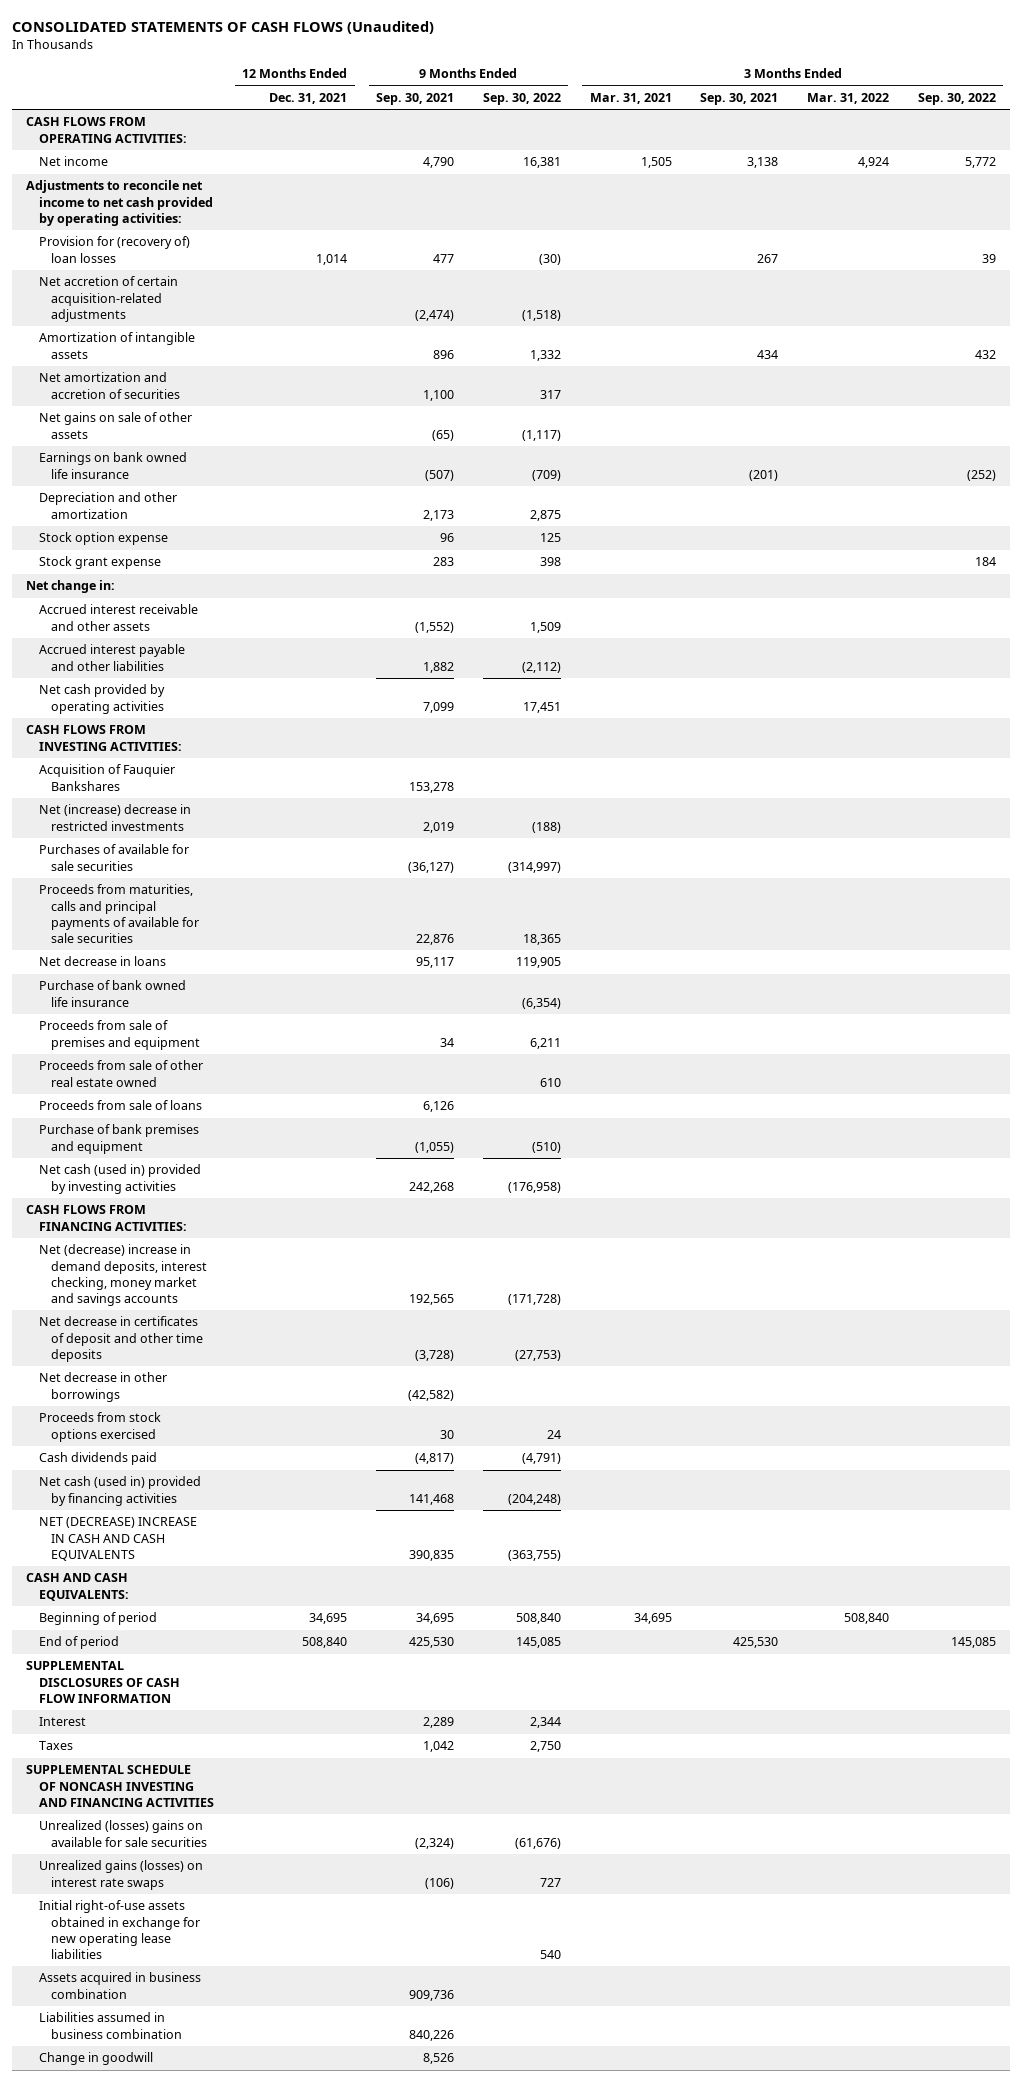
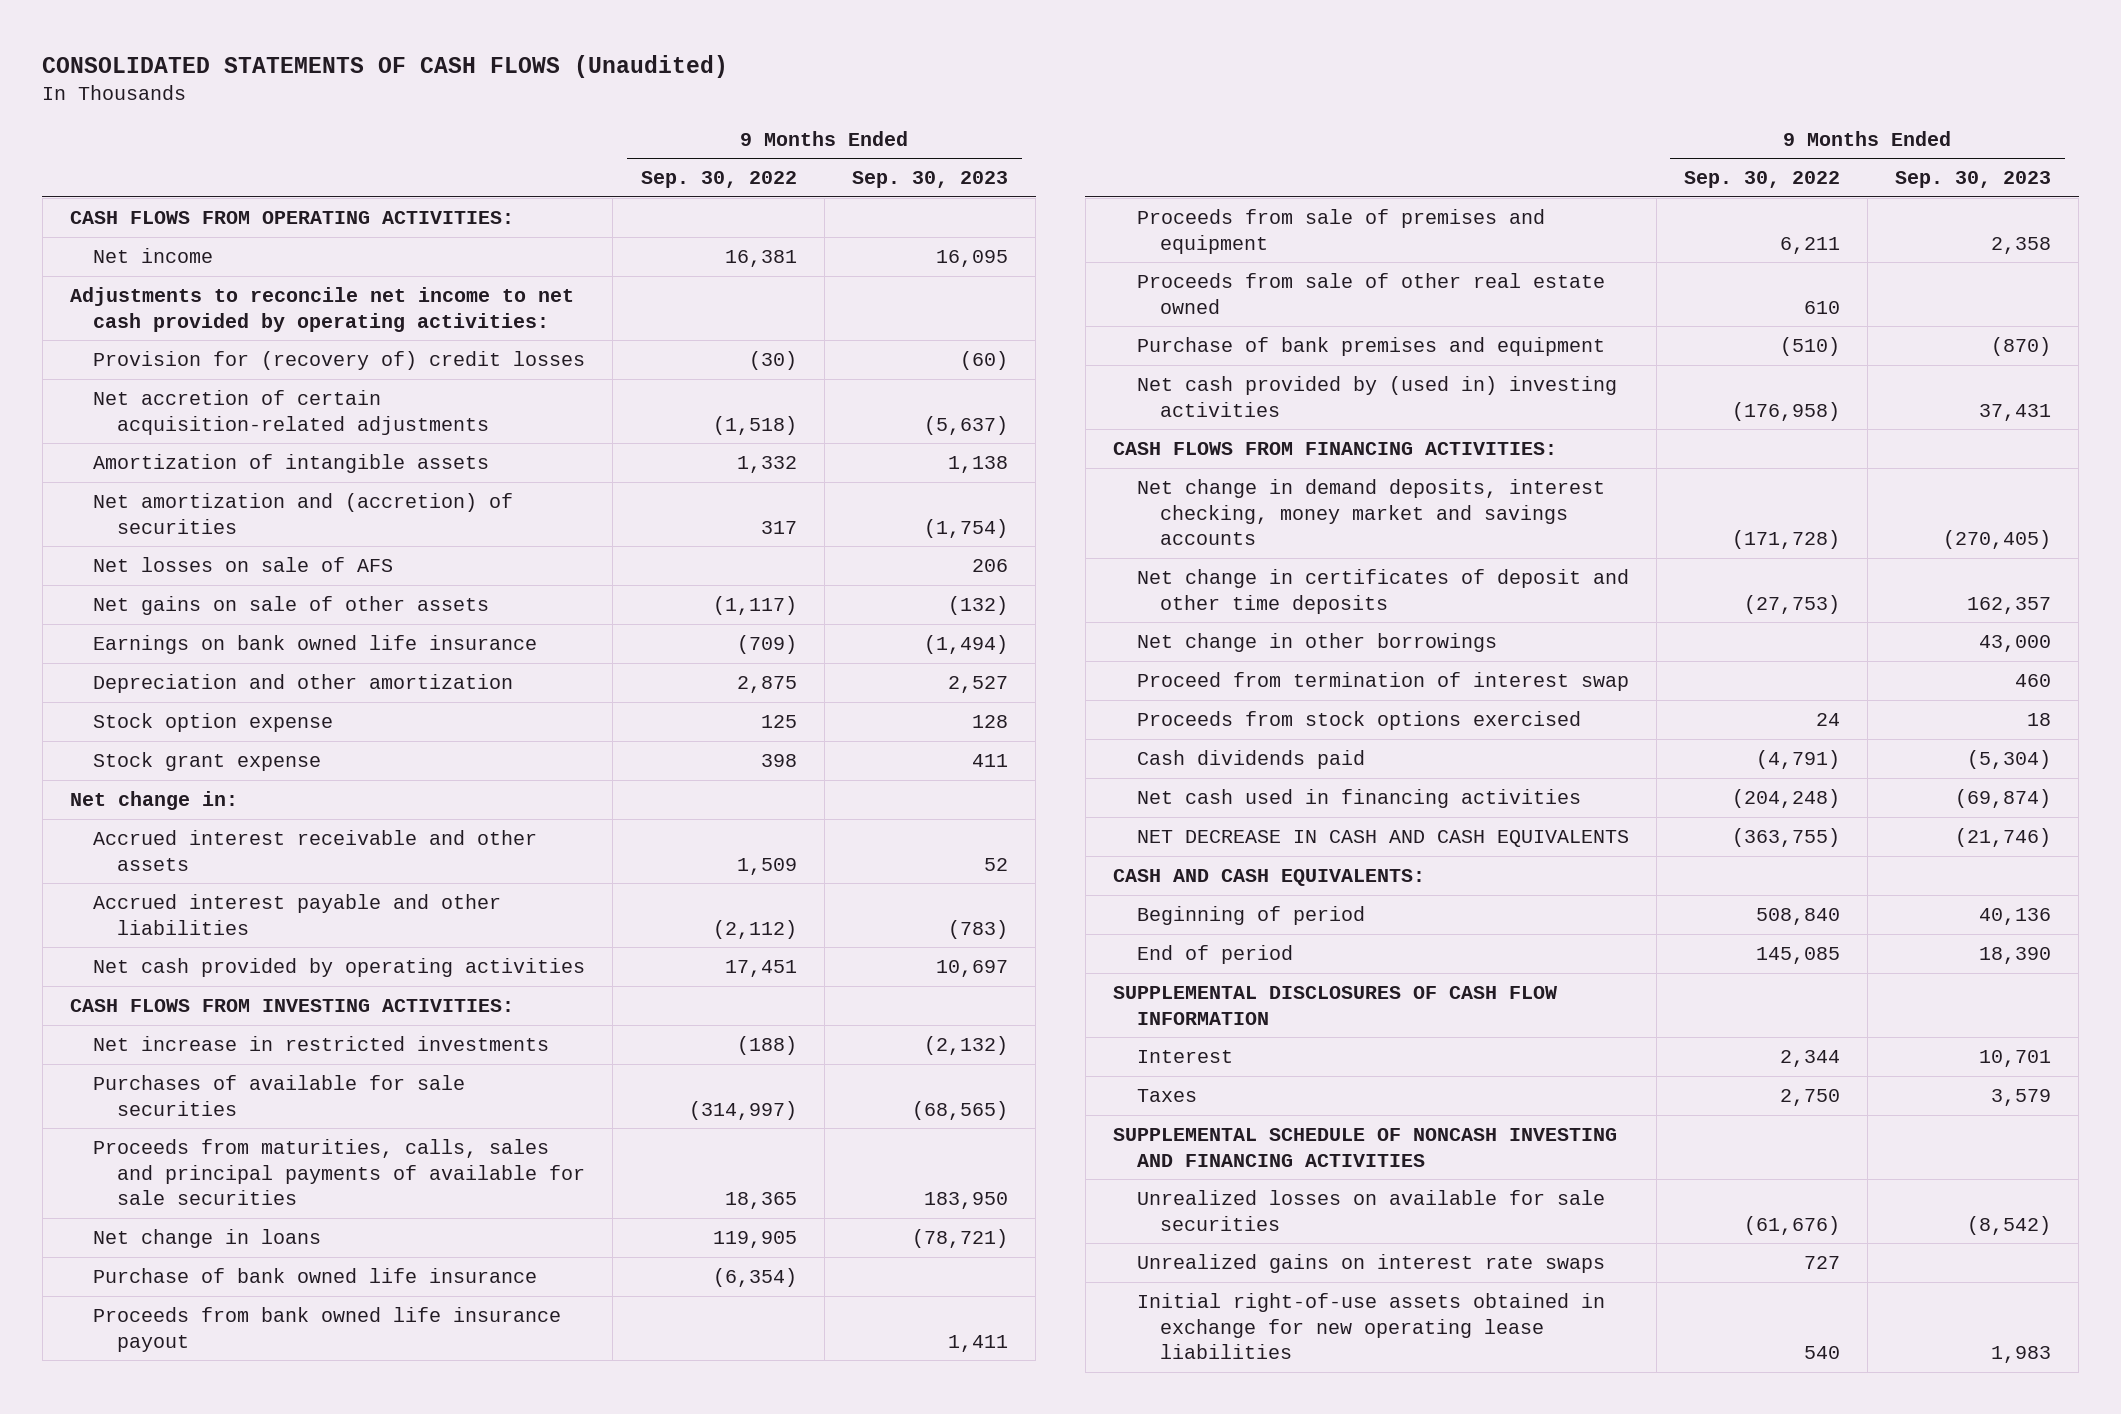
- | 12 Months Ended Dec. 31, 2021 | 9 Months Ended Sep. 30, 2021 | 9 Months Ended Sep. 30, 2022 | 3 Months Ended Mar. 31, 2021 | 3 Months Ended Sep. 30, 2021 | 3 Months Ended Mar. 31, 2022 | 3 Months Ended Sep. 30, 2022
+ | 9 Months Ended Sep. 30, 2022 | 9 Months Ended Sep. 30, 2023
- Provision for (recovery of) loan losses | 1,014 | 477 | (30) | | 267 | | 39
+ Provision for (recovery of) credit losses | (30) | (60)
- Net amortization and accretion of securities | | 1,100 | 317 | | | |
+ Net amortization and (accretion) of securities | 317 | (1,754)
+ Net losses on sale of AFS | | 206
- Acquisition of Fauquier Bankshares | | 153,278 | | | | |
- Net (increase) decrease in restricted investments | | 2,019 | (188) | | | |
+ Net increase in restricted investments | (188) | (2,132)
- Proceeds from maturities, calls and principal payments of available for sale securities | | 22,876 | 18,365 | | | |
- Net decrease in loans | | 95,117 | 119,905 | | | |
+ Proceeds from maturities, calls, sales and principal payments of available for sale securities | 18,365 | 183,950
+ Net change in loans | 119,905 | (78,721)
+ Proceeds from bank owned life insurance payout | | 1,411
- Proceeds from sale of loans | | 6,126 | | | | |
- Net cash (used in) provided by investing activities | | 242,268 | (176,958) | | | |
+ Net cash provided by (used in) investing activities | (176,958) | 37,431
- Net (decrease) increase in demand deposits, interest checking, money market and savings accounts | | 192,565 | (171,728) | | | |
- Net decrease in certificates of deposit and other time deposits | | (3,728) | (27,753) | | | |
- Net decrease in other borrowings | | (42,582) | | | | |
+ Net change in demand deposits, interest checking, money market and savings accounts | (171,728) | (270,405)
+ Net change in certificates of deposit and other time deposits | (27,753) | 162,357
+ Net change in other borrowings | | 43,000
+ Proceed from termination of interest swap | | 460
- Net cash (used in) provided by financing activities | | 141,468 | (204,248) | | | |
- NET (DECREASE) INCREASE IN CASH AND CASH EQUIVALENTS | | 390,835 | (363,755) | | | |
+ Net cash used in financing activities | (204,248) | (69,874)
+ NET DECREASE IN CASH AND CASH EQUIVALENTS | (363,755) | (21,746)
- Unrealized (losses) gains on available for sale securities | | (2,324) | (61,676) | | | |
- Unrealized gains (losses) on interest rate swaps | | (106) | 727 | | | |
+ Unrealized losses on available for sale securities | (61,676) | (8,542)
+ Unrealized gains on interest rate swaps | 727 |
- Assets acquired in business combination | | 909,736 | | | | |
- Liabilities assumed in business combination | | 840,226 | | | | |
- Change in goodwill | | 8,526 | | | | |

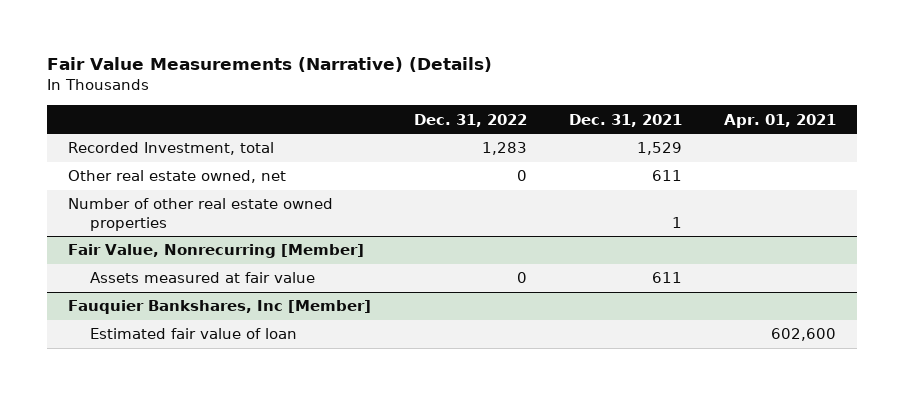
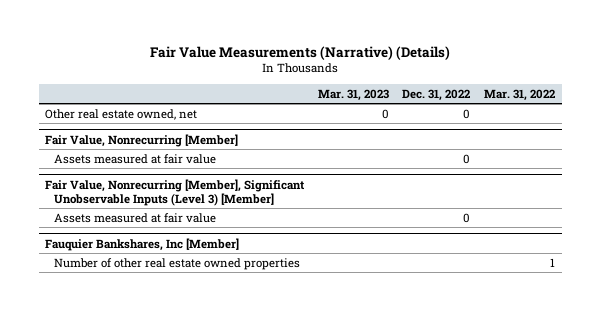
- | Dec. 31, 2022 | Dec. 31, 2021 | Apr. 01, 2021
+ | Mar. 31, 2023 | Dec. 31, 2022 | Mar. 31, 2022
- Recorded Investment, total | 1,283 | 1,529 |
- Number of other real estate owned properties | | 1 |
+ Fair Value, Nonrecurring [Member], Significant Unobservable Inputs (Level 3) [Member]
+ Assets measured at fair value | | 0 |
@ Fauquier Bankshares, Inc [Member]
- Estimated fair value of loan | | | 602,600
+ Number of other real estate owned properties | | | 1

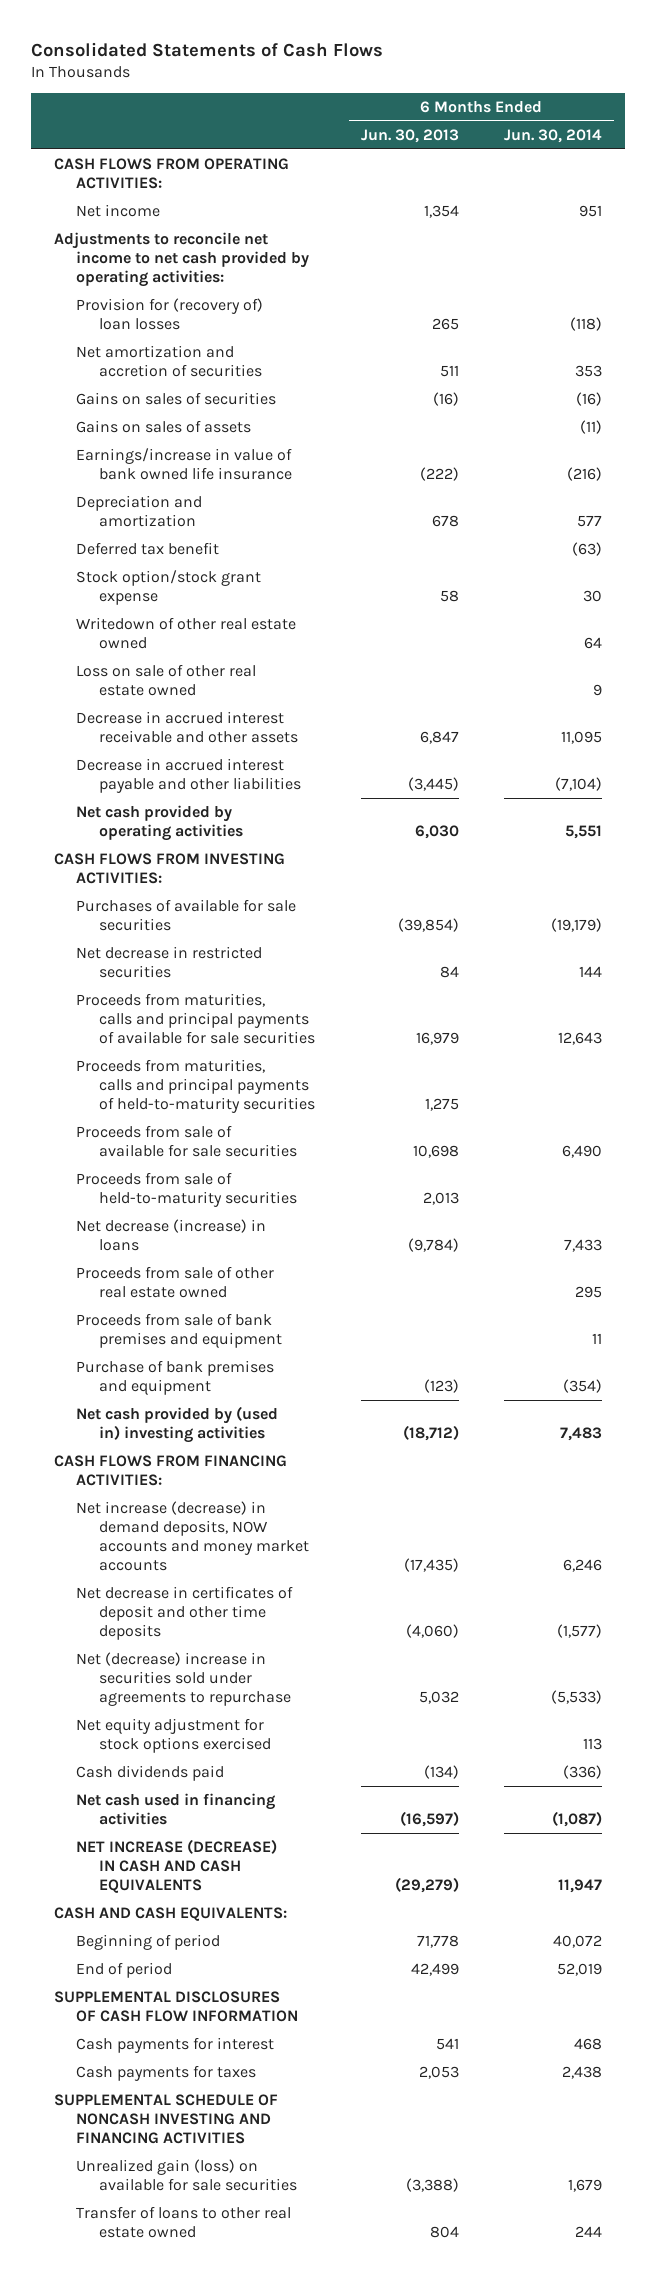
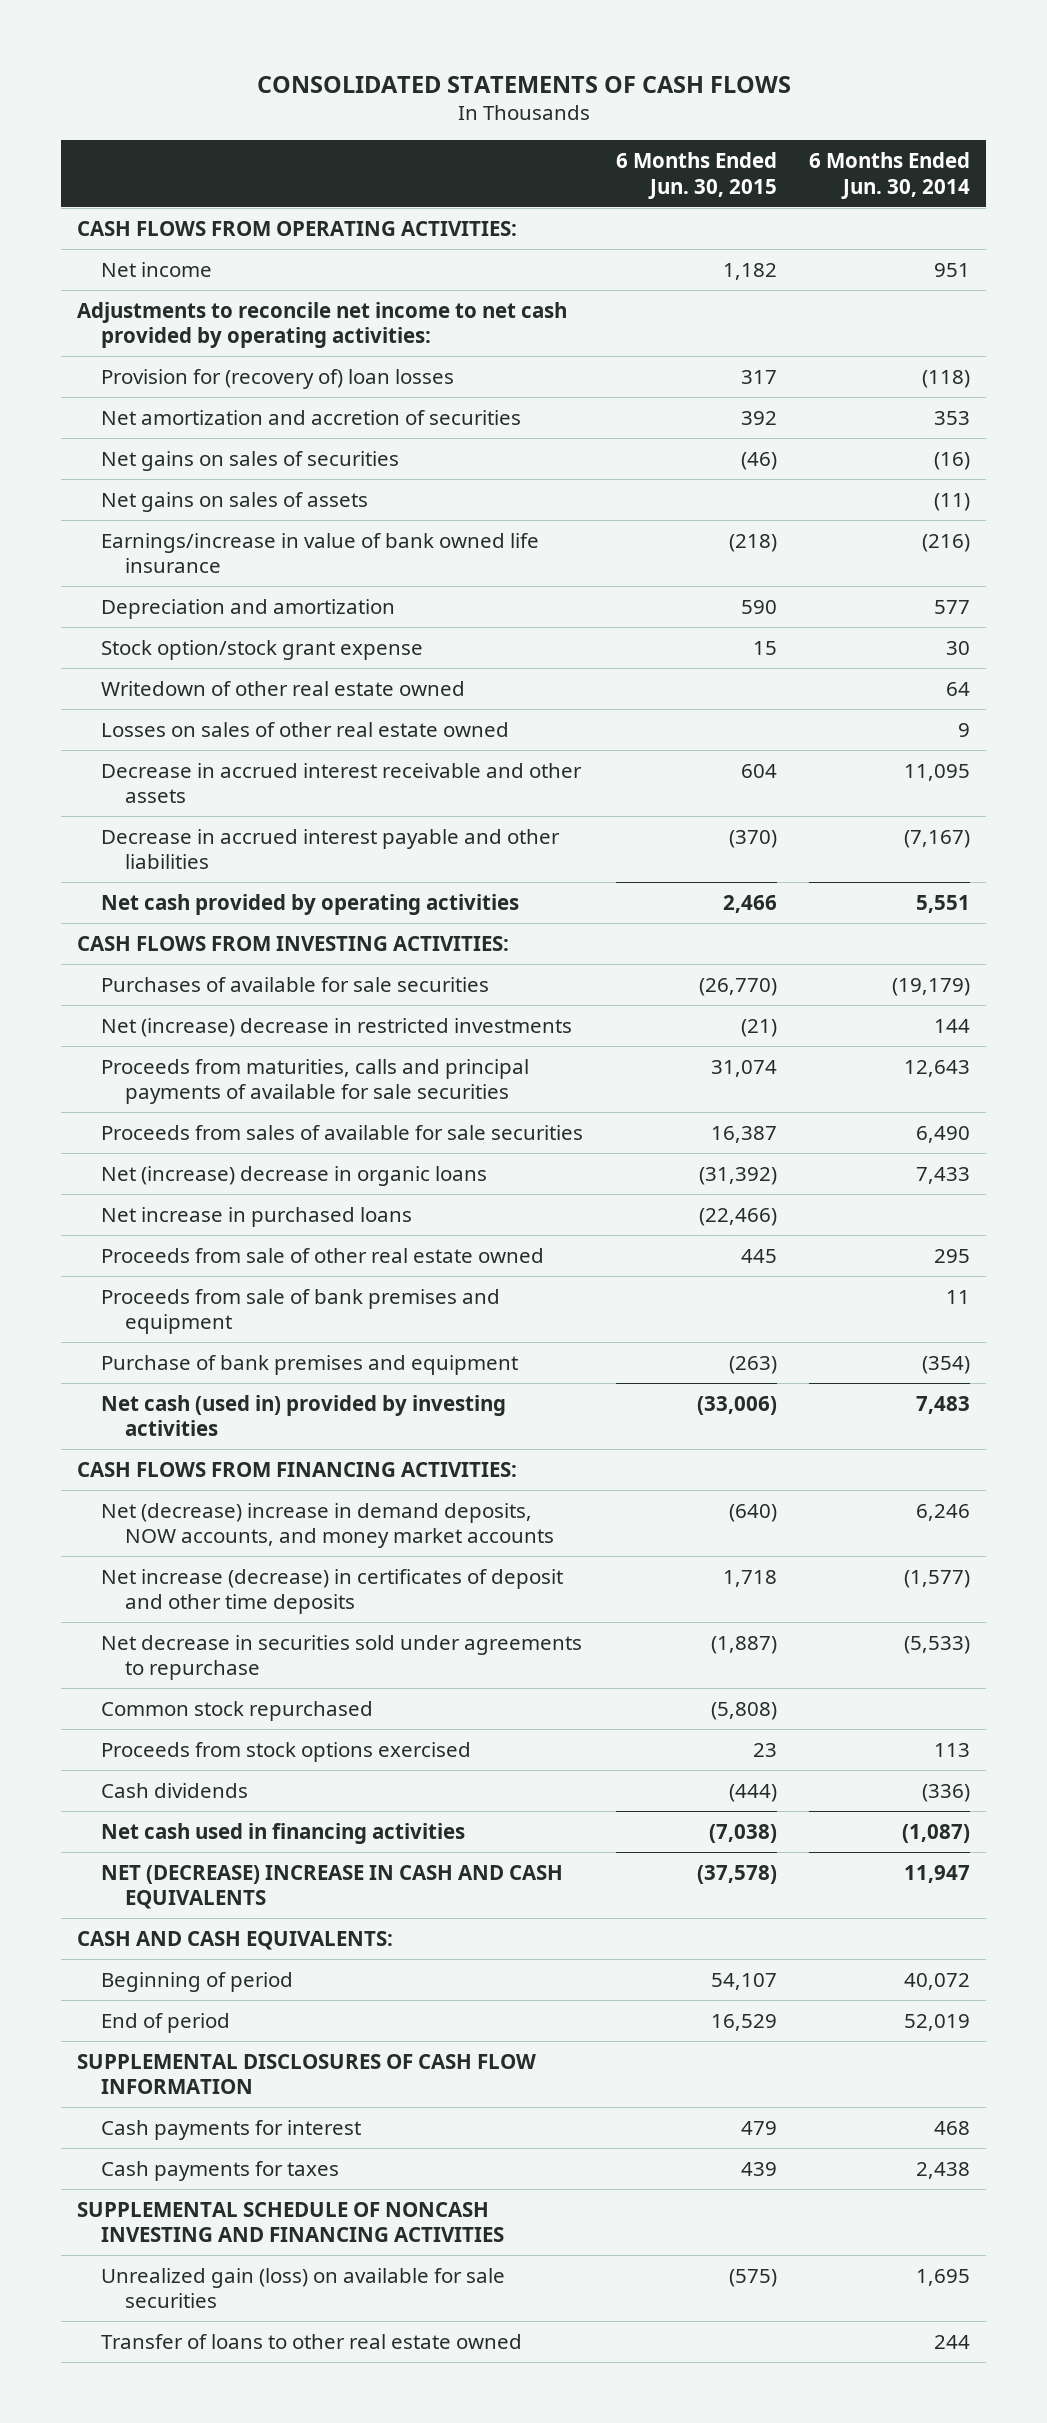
- Consolidated Statements of Cash Flows
+ CONSOLIDATED STATEMENTS OF CASH FLOWS
- | 6 Months Ended Jun. 30, 2013 | 6 Months Ended Jun. 30, 2014
+ | 6 Months Ended Jun. 30, 2015 | 6 Months Ended Jun. 30, 2014
- Gains on sales of securities | (16) | (16)
- Gains on sales of assets | | (11)
+ Net gains on sales of securities | (46) | (16)
+ Net gains on sales of assets | | (11)
- Deferred tax benefit | | (63)
- Loss on sale of other real estate owned | | 9
+ Losses on sales of other real estate owned | | 9
- Decrease in accrued interest payable and other liabilities | (3,445) | (7,104)
+ Decrease in accrued interest payable and other liabilities | (370) | (7,167)
- Net decrease in restricted securities | 84 | 144
+ Net (increase) decrease in restricted investments | (21) | 144
- Proceeds from maturities, calls and principal payments of held-to-maturity securities | 1,275 |
- Proceeds from sale of available for sale securities | 10,698 | 6,490
- Proceeds from sale of held-to-maturity securities | 2,013 |
- Net decrease (increase) in loans | (9,784) | 7,433
+ Proceeds from sales of available for sale securities | 16,387 | 6,490
+ Net (increase) decrease in organic loans | (31,392) | 7,433
+ Net increase in purchased loans | (22,466) |
- Net cash provided by (used in) investing activities | (18,712) | 7,483
+ Net cash (used in) provided by investing activities | (33,006) | 7,483
- Net increase (decrease) in demand deposits, NOW accounts and money market accounts | (17,435) | 6,246
- Net decrease in certificates of deposit and other time deposits | (4,060) | (1,577)
- Net (decrease) increase in securities sold under agreements to repurchase | 5,032 | (5,533)
- Net equity adjustment for stock options exercised | | 113
- Cash dividends paid | (134) | (336)
+ Net (decrease) increase in demand deposits, NOW accounts, and money market accounts | (640) | 6,246
+ Net increase (decrease) in certificates of deposit and other time deposits | 1,718 | (1,577)
+ Net decrease in securities sold under agreements to repurchase | (1,887) | (5,533)
+ Common stock repurchased | (5,808) |
+ Proceeds from stock options exercised | 23 | 113
+ Cash dividends | (444) | (336)
- NET INCREASE (DECREASE) IN CASH AND CASH EQUIVALENTS | (29,279) | 11,947
+ NET (DECREASE) INCREASE IN CASH AND CASH EQUIVALENTS | (37,578) | 11,947
- Unrealized gain (loss) on available for sale securities | (3,388) | 1,679
+ Unrealized gain (loss) on available for sale securities | (575) | 1,695

